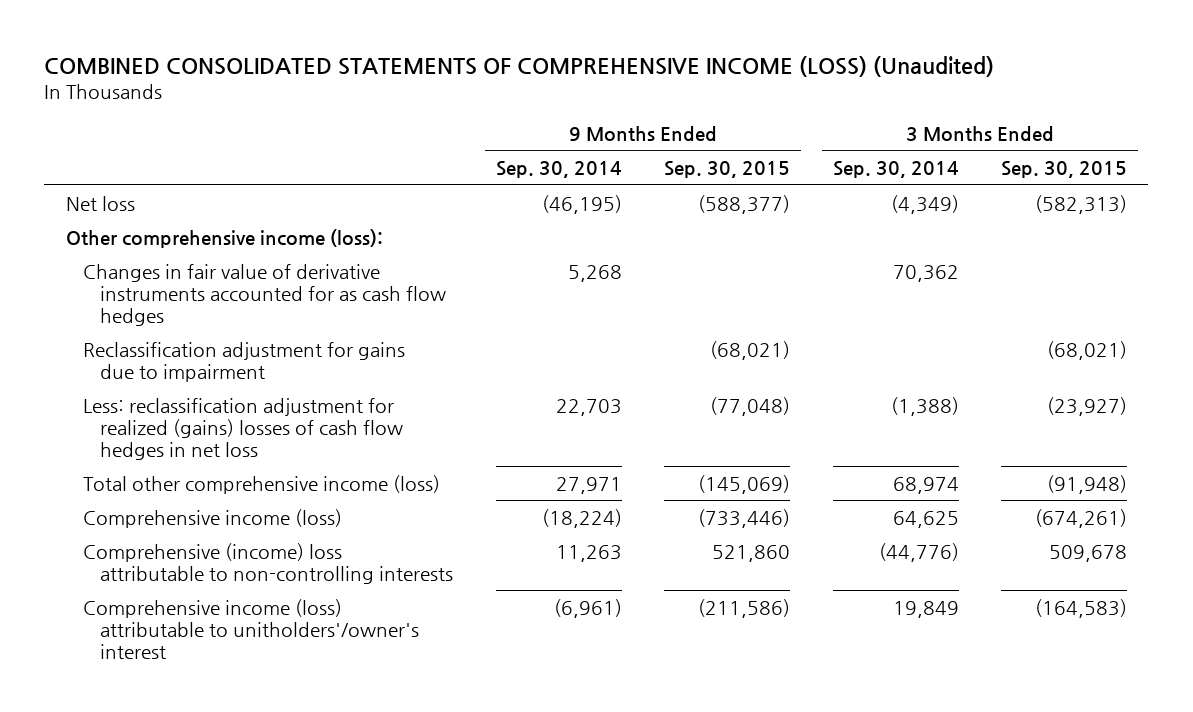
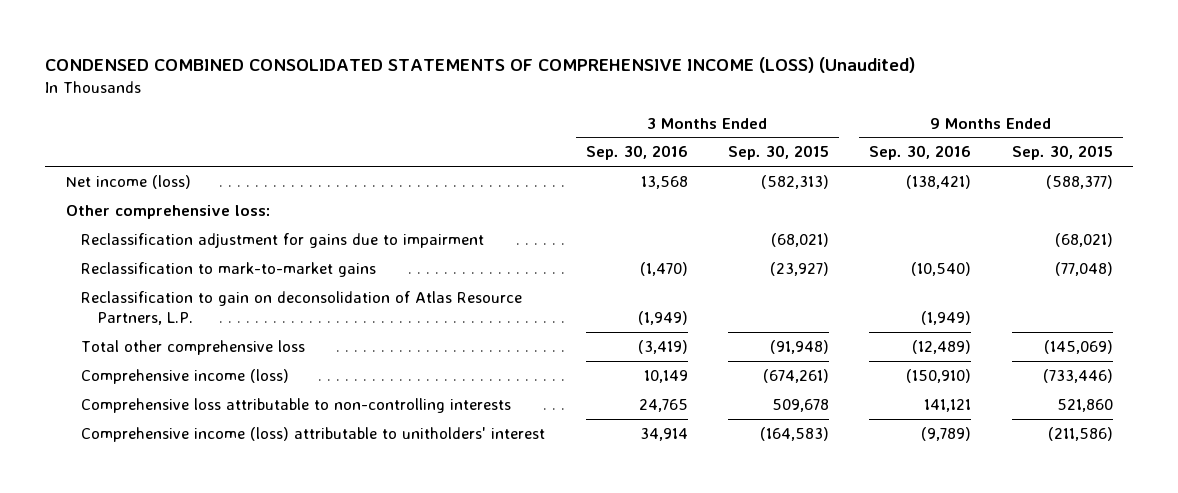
- COMBINED CONSOLIDATED STATEMENTS OF COMPREHENSIVE INCOME (LOSS) (Unaudited)
+ CONDENSED COMBINED CONSOLIDATED STATEMENTS OF COMPREHENSIVE INCOME (LOSS) (Unaudited)
- | 9 Months Ended Sep. 30, 2014 | 9 Months Ended Sep. 30, 2015 | 3 Months Ended Sep. 30, 2014 | 3 Months Ended Sep. 30, 2015
+ | 3 Months Ended Sep. 30, 2016 | 3 Months Ended Sep. 30, 2015 | 9 Months Ended Sep. 30, 2016 | 9 Months Ended Sep. 30, 2015
- Net loss | (46,195) | (588,377) | (4,349) | (582,313)
- Other comprehensive income (loss):
- Changes in fair value of derivative instruments accounted for as cash flow hedges | 5,268 | | 70,362 |
+ Net income (loss) | 13,568 | (582,313) | (138,421) | (588,377)
+ Other comprehensive loss:
- Less: reclassification adjustment for realized (gains) losses of cash flow hedges in net loss | 22,703 | (77,048) | (1,388) | (23,927)
- Total other comprehensive income (loss) | 27,971 | (145,069) | 68,974 | (91,948)
+ Reclassification to mark-to-market gains | (1,470) | (23,927) | (10,540) | (77,048)
+ Reclassification to gain on deconsolidation of Atlas Resource Partners, L.P. | (1,949) | | (1,949) |
+ Total other comprehensive loss | (3,419) | (91,948) | (12,489) | (145,069)
- Comprehensive (income) loss attributable to non-controlling interests | 11,263 | 521,860 | (44,776) | 509,678
- Comprehensive income (loss) attributable to unitholders'/owner's interest | (6,961) | (211,586) | 19,849 | (164,583)
+ Comprehensive loss attributable to non-controlling interests | 24,765 | 509,678 | 141,121 | 521,860
+ Comprehensive income (loss) attributable to unitholders' interest | 34,914 | (164,583) | (9,789) | (211,586)

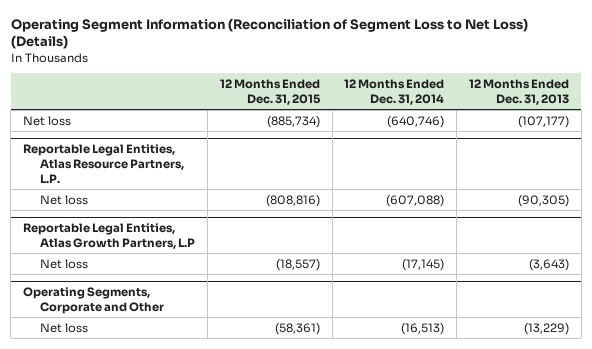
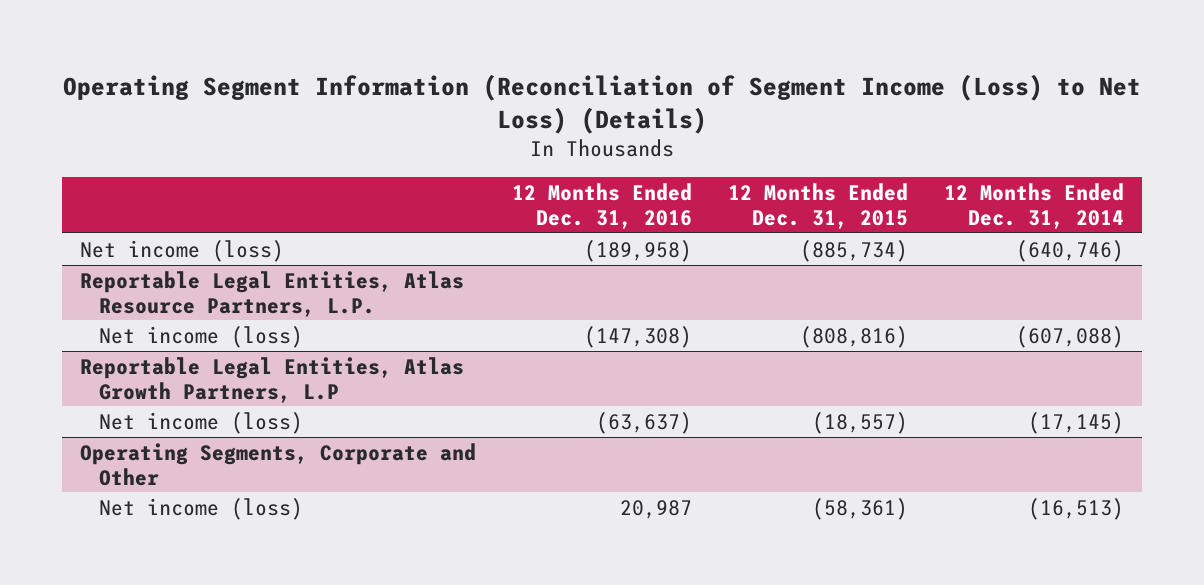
- Operating Segment Information (Reconciliation of Segment Loss to Net Loss) (Details)
+ Operating Segment Information (Reconciliation of Segment Income (Loss) to Net Loss) (Details)
- | 12 Months Ended Dec. 31, 2015 | 12 Months Ended Dec. 31, 2014 | 12 Months Ended Dec. 31, 2013
+ | 12 Months Ended Dec. 31, 2016 | 12 Months Ended Dec. 31, 2015 | 12 Months Ended Dec. 31, 2014
- Net loss | (885,734) | (640,746) | (107,177)
+ Net income (loss) | (189,958) | (885,734) | (640,746)
@ Reportable Legal Entities, Atlas Resource Partners, L.P.
- Net loss | (808,816) | (607,088) | (90,305)
+ Net income (loss) | (147,308) | (808,816) | (607,088)
@ Reportable Legal Entities, Atlas Growth Partners, L.P
- Net loss | (18,557) | (17,145) | (3,643)
+ Net income (loss) | (63,637) | (18,557) | (17,145)
@ Operating Segments, Corporate and Other
- Net loss | (58,361) | (16,513) | (13,229)
+ Net income (loss) | 20,987 | (58,361) | (16,513)

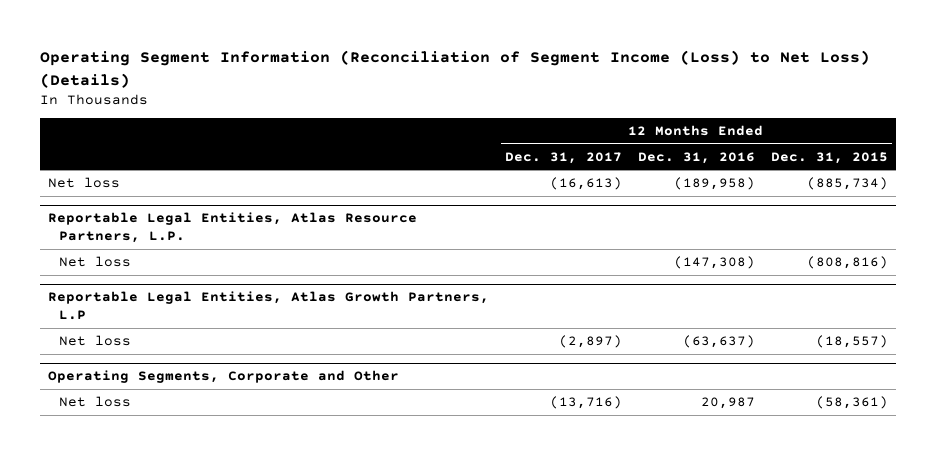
- | 12 Months Ended Dec. 31, 2016 | 12 Months Ended Dec. 31, 2015 | 12 Months Ended Dec. 31, 2014
+ | 12 Months Ended Dec. 31, 2017 | 12 Months Ended Dec. 31, 2016 | 12 Months Ended Dec. 31, 2015
- Net income (loss) | (189,958) | (885,734) | (640,746)
+ Net loss | (16,613) | (189,958) | (885,734)
@ Reportable Legal Entities, Atlas Resource Partners, L.P.
- Net income (loss) | (147,308) | (808,816) | (607,088)
+ Net loss | | (147,308) | (808,816)
@ Reportable Legal Entities, Atlas Growth Partners, L.P
- Net income (loss) | (63,637) | (18,557) | (17,145)
+ Net loss | (2,897) | (63,637) | (18,557)
@ Operating Segments, Corporate and Other
- Net income (loss) | 20,987 | (58,361) | (16,513)
+ Net loss | (13,716) | 20,987 | (58,361)

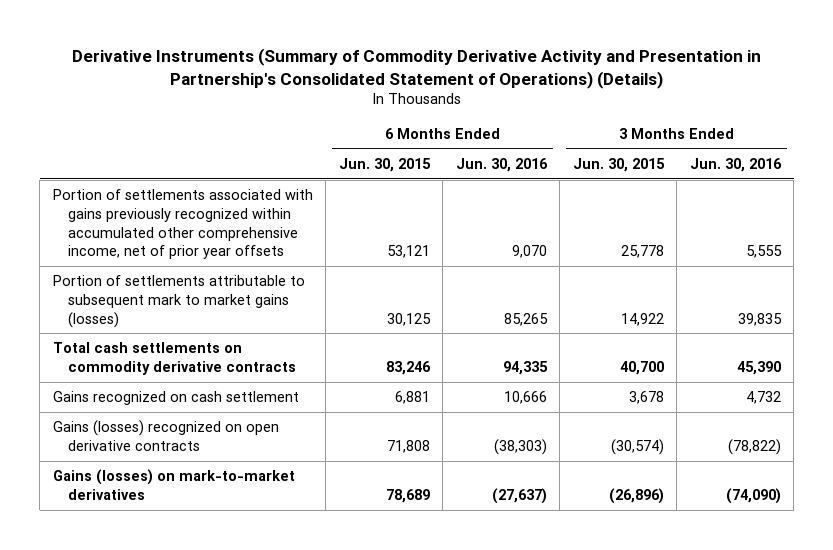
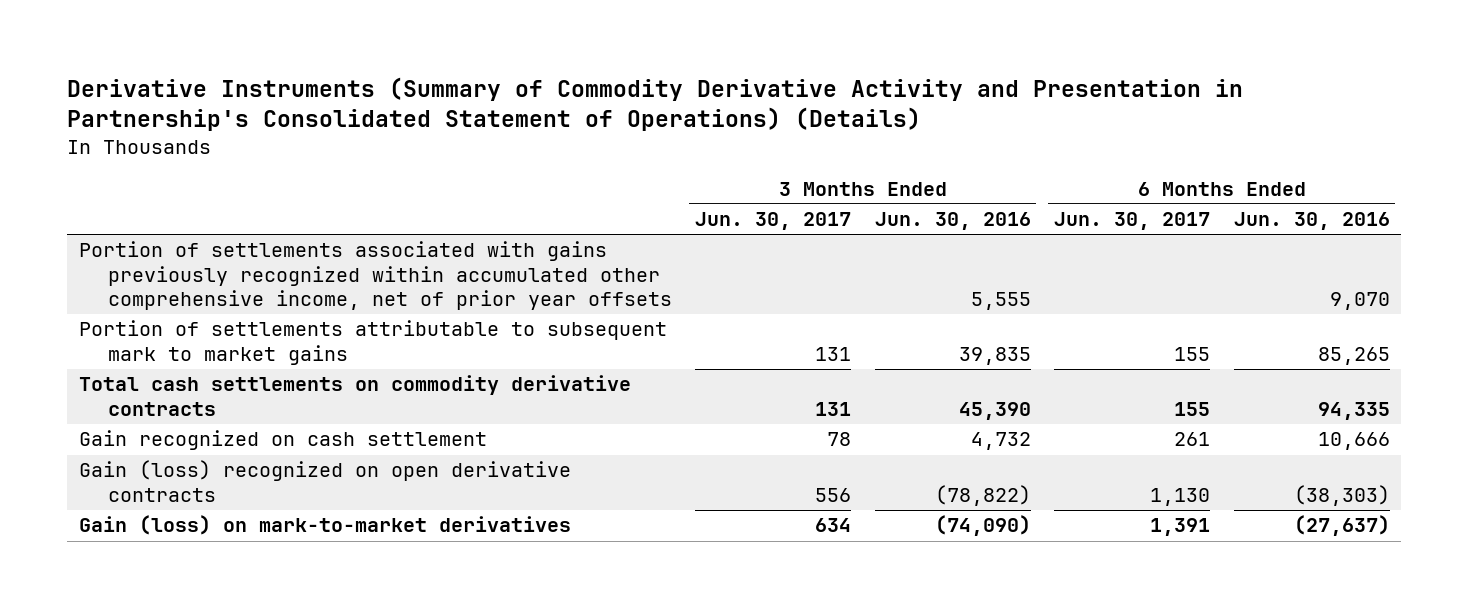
- | 6 Months Ended Jun. 30, 2015 | 6 Months Ended Jun. 30, 2016 | 3 Months Ended Jun. 30, 2015 | 3 Months Ended Jun. 30, 2016
+ | 3 Months Ended Jun. 30, 2017 | 3 Months Ended Jun. 30, 2016 | 6 Months Ended Jun. 30, 2017 | 6 Months Ended Jun. 30, 2016
- Portion of settlements attributable to subsequent mark to market gains (losses) | 30,125 | 85,265 | 14,922 | 39,835
+ Portion of settlements attributable to subsequent mark to market gains | 131 | 39,835 | 155 | 85,265
- Gains recognized on cash settlement | 6,881 | 10,666 | 3,678 | 4,732
- Gains (losses) recognized on open derivative contracts | 71,808 | (38,303) | (30,574) | (78,822)
- Gains (losses) on mark-to-market derivatives | 78,689 | (27,637) | (26,896) | (74,090)
+ Gain recognized on cash settlement | 78 | 4,732 | 261 | 10,666
+ Gain (loss) recognized on open derivative contracts | 556 | (78,822) | 1,130 | (38,303)
+ Gain (loss) on mark-to-market derivatives | 634 | (74,090) | 1,391 | (27,637)

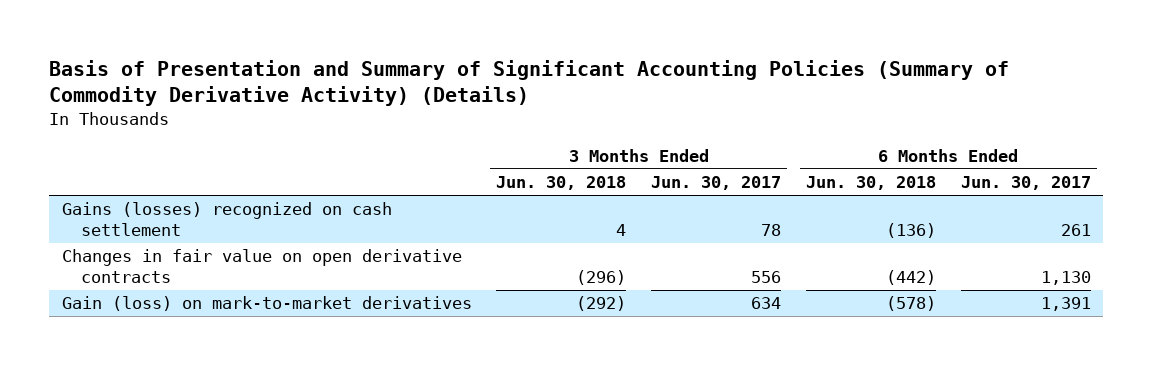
- Derivative Instruments (Summary of Commodity Derivative Activity and Presentation in Partnership's Consolidated Statement of Operations) (Details)
+ Basis of Presentation and Summary of Significant Accounting Policies (Summary of Commodity Derivative Activity) (Details)
- | 3 Months Ended Jun. 30, 2017 | 3 Months Ended Jun. 30, 2016 | 6 Months Ended Jun. 30, 2017 | 6 Months Ended Jun. 30, 2016
+ | 3 Months Ended Jun. 30, 2018 | 3 Months Ended Jun. 30, 2017 | 6 Months Ended Jun. 30, 2018 | 6 Months Ended Jun. 30, 2017
- Portion of settlements associated with gains previously recognized within accumulated other comprehensive income, net of prior year offsets | | 5,555 | | 9,070
- Portion of settlements attributable to subsequent mark to market gains | 131 | 39,835 | 155 | 85,265
- Total cash settlements on commodity derivative contracts | 131 | 45,390 | 155 | 94,335
- Gain recognized on cash settlement | 78 | 4,732 | 261 | 10,666
- Gain (loss) recognized on open derivative contracts | 556 | (78,822) | 1,130 | (38,303)
+ Gains (losses) recognized on cash settlement | 4 | 78 | (136) | 261
+ Changes in fair value on open derivative contracts | (296) | 556 | (442) | 1,130

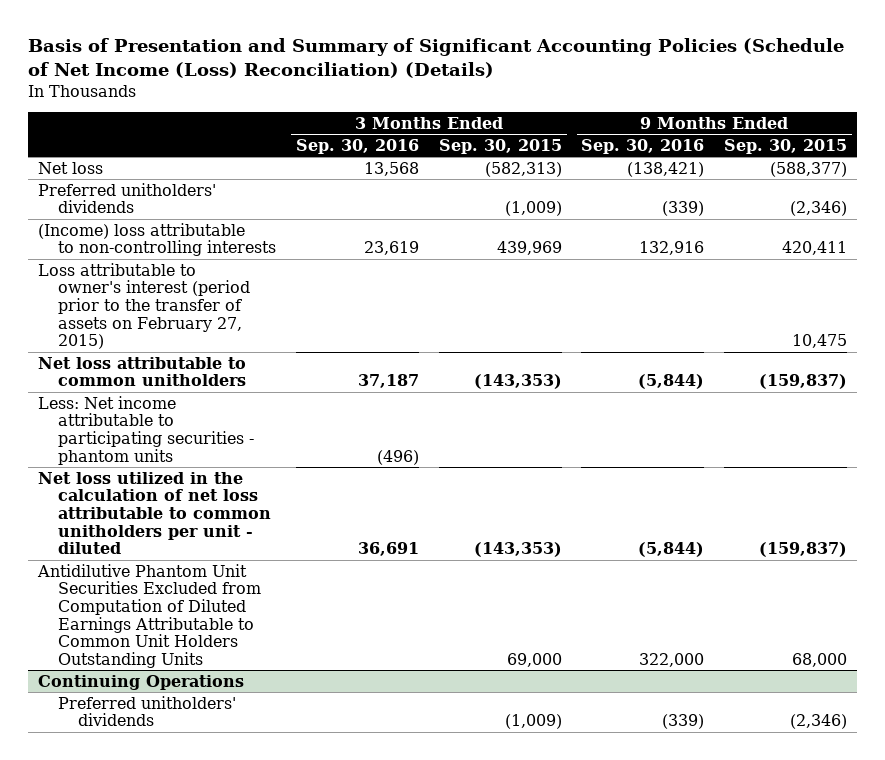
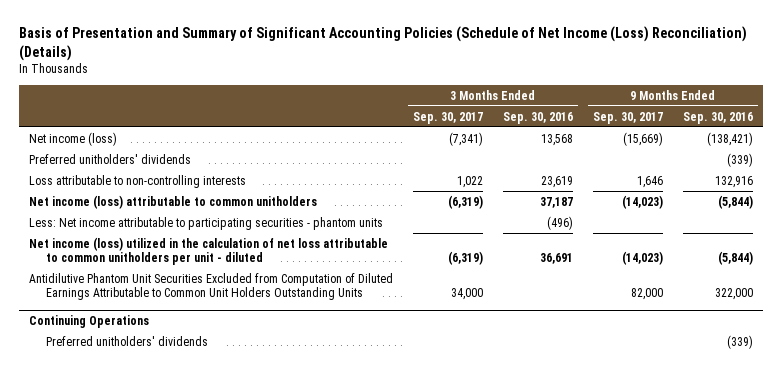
- | 3 Months Ended Sep. 30, 2016 | 3 Months Ended Sep. 30, 2015 | 9 Months Ended Sep. 30, 2016 | 9 Months Ended Sep. 30, 2015
+ | 3 Months Ended Sep. 30, 2017 | 3 Months Ended Sep. 30, 2016 | 9 Months Ended Sep. 30, 2017 | 9 Months Ended Sep. 30, 2016
- Net loss | 13,568 | (582,313) | (138,421) | (588,377)
+ Net income (loss) | (7,341) | 13,568 | (15,669) | (138,421)
- (Income) loss attributable to non-controlling interests | 23,619 | 439,969 | 132,916 | 420,411
- Loss attributable to owner's interest (period prior to the transfer of assets on February 27, 2015) | | | | 10,475
- Net loss attributable to common unitholders | 37,187 | (143,353) | (5,844) | (159,837)
+ Loss attributable to non-controlling interests | 1,022 | 23,619 | 1,646 | 132,916
+ Net income (loss) attributable to common unitholders | (6,319) | 37,187 | (14,023) | (5,844)
- Net loss utilized in the calculation of net loss attributable to common unitholders per unit - diluted | 36,691 | (143,353) | (5,844) | (159,837)
+ Net income (loss) utilized in the calculation of net loss attributable to common unitholders per unit - diluted | (6,319) | 36,691 | (14,023) | (5,844)

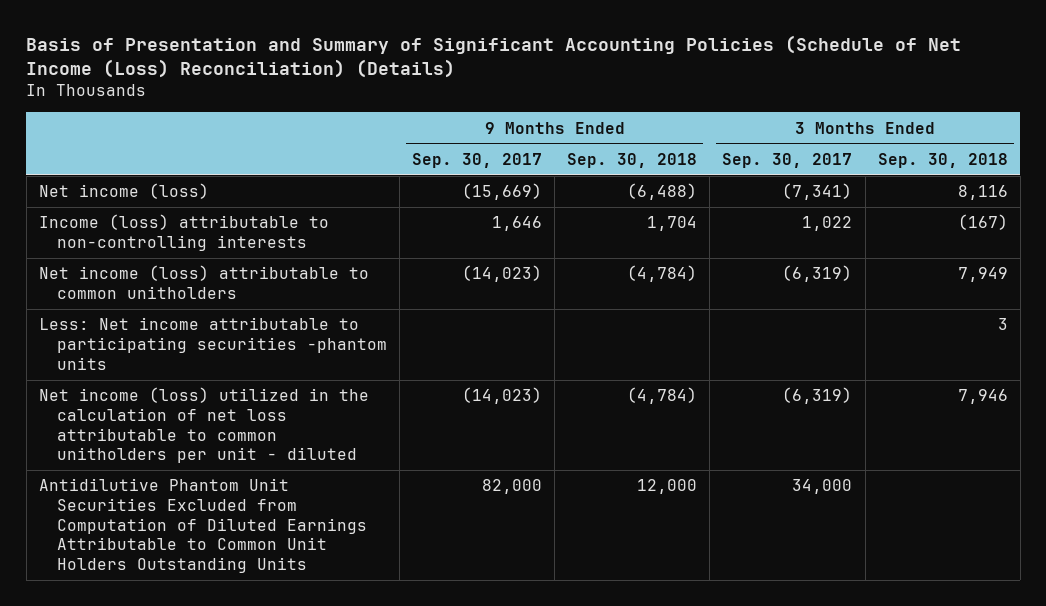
- | 3 Months Ended Sep. 30, 2017 | 3 Months Ended Sep. 30, 2016 | 9 Months Ended Sep. 30, 2017 | 9 Months Ended Sep. 30, 2016
+ | 9 Months Ended Sep. 30, 2017 | 9 Months Ended Sep. 30, 2018 | 3 Months Ended Sep. 30, 2017 | 3 Months Ended Sep. 30, 2018
- Preferred unitholders' dividends | | | | (339)
- Loss attributable to non-controlling interests | 1,022 | 23,619 | 1,646 | 132,916
+ Income (loss) attributable to non-controlling interests | 1,646 | 1,704 | 1,022 | (167)
- Less: Net income attributable to participating securities - phantom units | | (496) | |
+ Less: Net income attributable to participating securities -phantom units | | | | 3
- Continuing Operations
- Preferred unitholders' dividends | | | | (339)

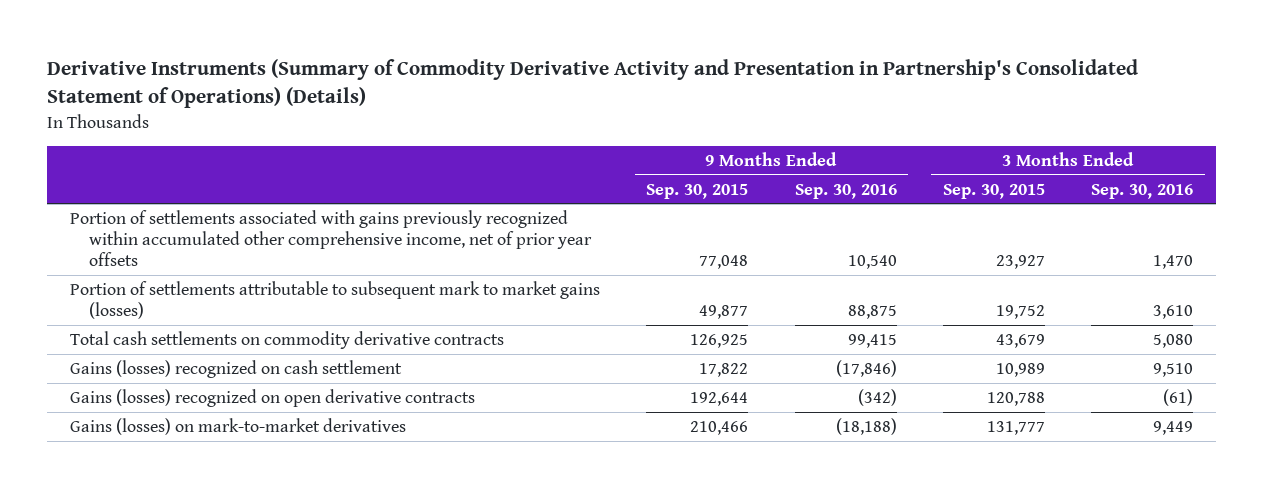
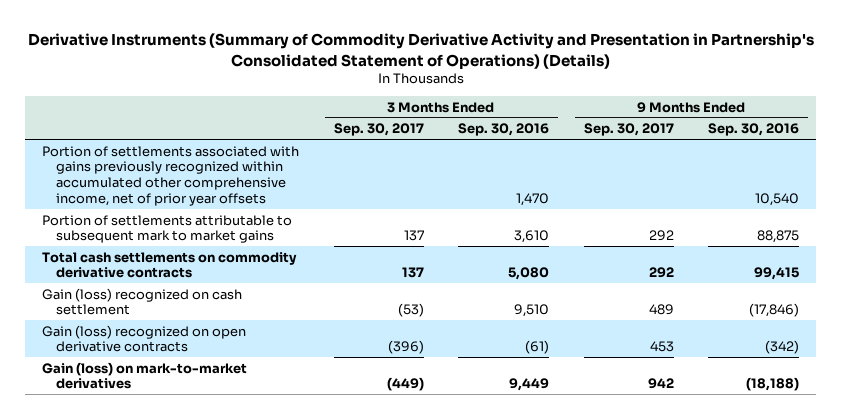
- | 9 Months Ended Sep. 30, 2015 | 9 Months Ended Sep. 30, 2016 | 3 Months Ended Sep. 30, 2015 | 3 Months Ended Sep. 30, 2016
+ | 3 Months Ended Sep. 30, 2017 | 3 Months Ended Sep. 30, 2016 | 9 Months Ended Sep. 30, 2017 | 9 Months Ended Sep. 30, 2016
- Portion of settlements attributable to subsequent mark to market gains (losses) | 49,877 | 88,875 | 19,752 | 3,610
+ Portion of settlements attributable to subsequent mark to market gains | 137 | 3,610 | 292 | 88,875
- Gains (losses) recognized on cash settlement | 17,822 | (17,846) | 10,989 | 9,510
- Gains (losses) recognized on open derivative contracts | 192,644 | (342) | 120,788 | (61)
- Gains (losses) on mark-to-market derivatives | 210,466 | (18,188) | 131,777 | 9,449
+ Gain (loss) recognized on cash settlement | (53) | 9,510 | 489 | (17,846)
+ Gain (loss) recognized on open derivative contracts | (396) | (61) | 453 | (342)
+ Gain (loss) on mark-to-market derivatives | (449) | 9,449 | 942 | (18,188)

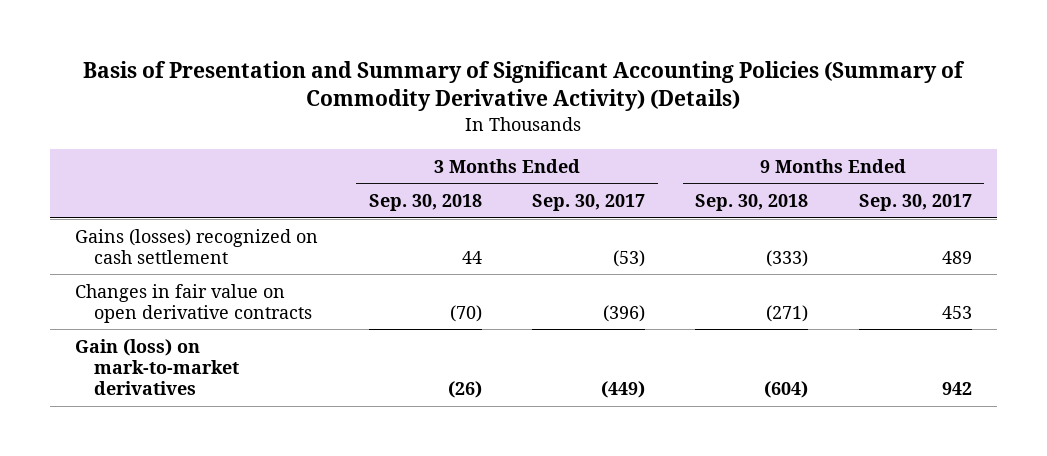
- Derivative Instruments (Summary of Commodity Derivative Activity and Presentation in Partnership's Consolidated Statement of Operations) (Details)
+ Basis of Presentation and Summary of Significant Accounting Policies (Summary of Commodity Derivative Activity) (Details)
- | 3 Months Ended Sep. 30, 2017 | 3 Months Ended Sep. 30, 2016 | 9 Months Ended Sep. 30, 2017 | 9 Months Ended Sep. 30, 2016
+ | 3 Months Ended Sep. 30, 2018 | 3 Months Ended Sep. 30, 2017 | 9 Months Ended Sep. 30, 2018 | 9 Months Ended Sep. 30, 2017
- Portion of settlements associated with gains previously recognized within accumulated other comprehensive income, net of prior year offsets | | 1,470 | | 10,540
- Portion of settlements attributable to subsequent mark to market gains | 137 | 3,610 | 292 | 88,875
- Total cash settlements on commodity derivative contracts | 137 | 5,080 | 292 | 99,415
- Gain (loss) recognized on cash settlement | (53) | 9,510 | 489 | (17,846)
- Gain (loss) recognized on open derivative contracts | (396) | (61) | 453 | (342)
+ Gains (losses) recognized on cash settlement | 44 | (53) | (333) | 489
+ Changes in fair value on open derivative contracts | (70) | (396) | (271) | 453

